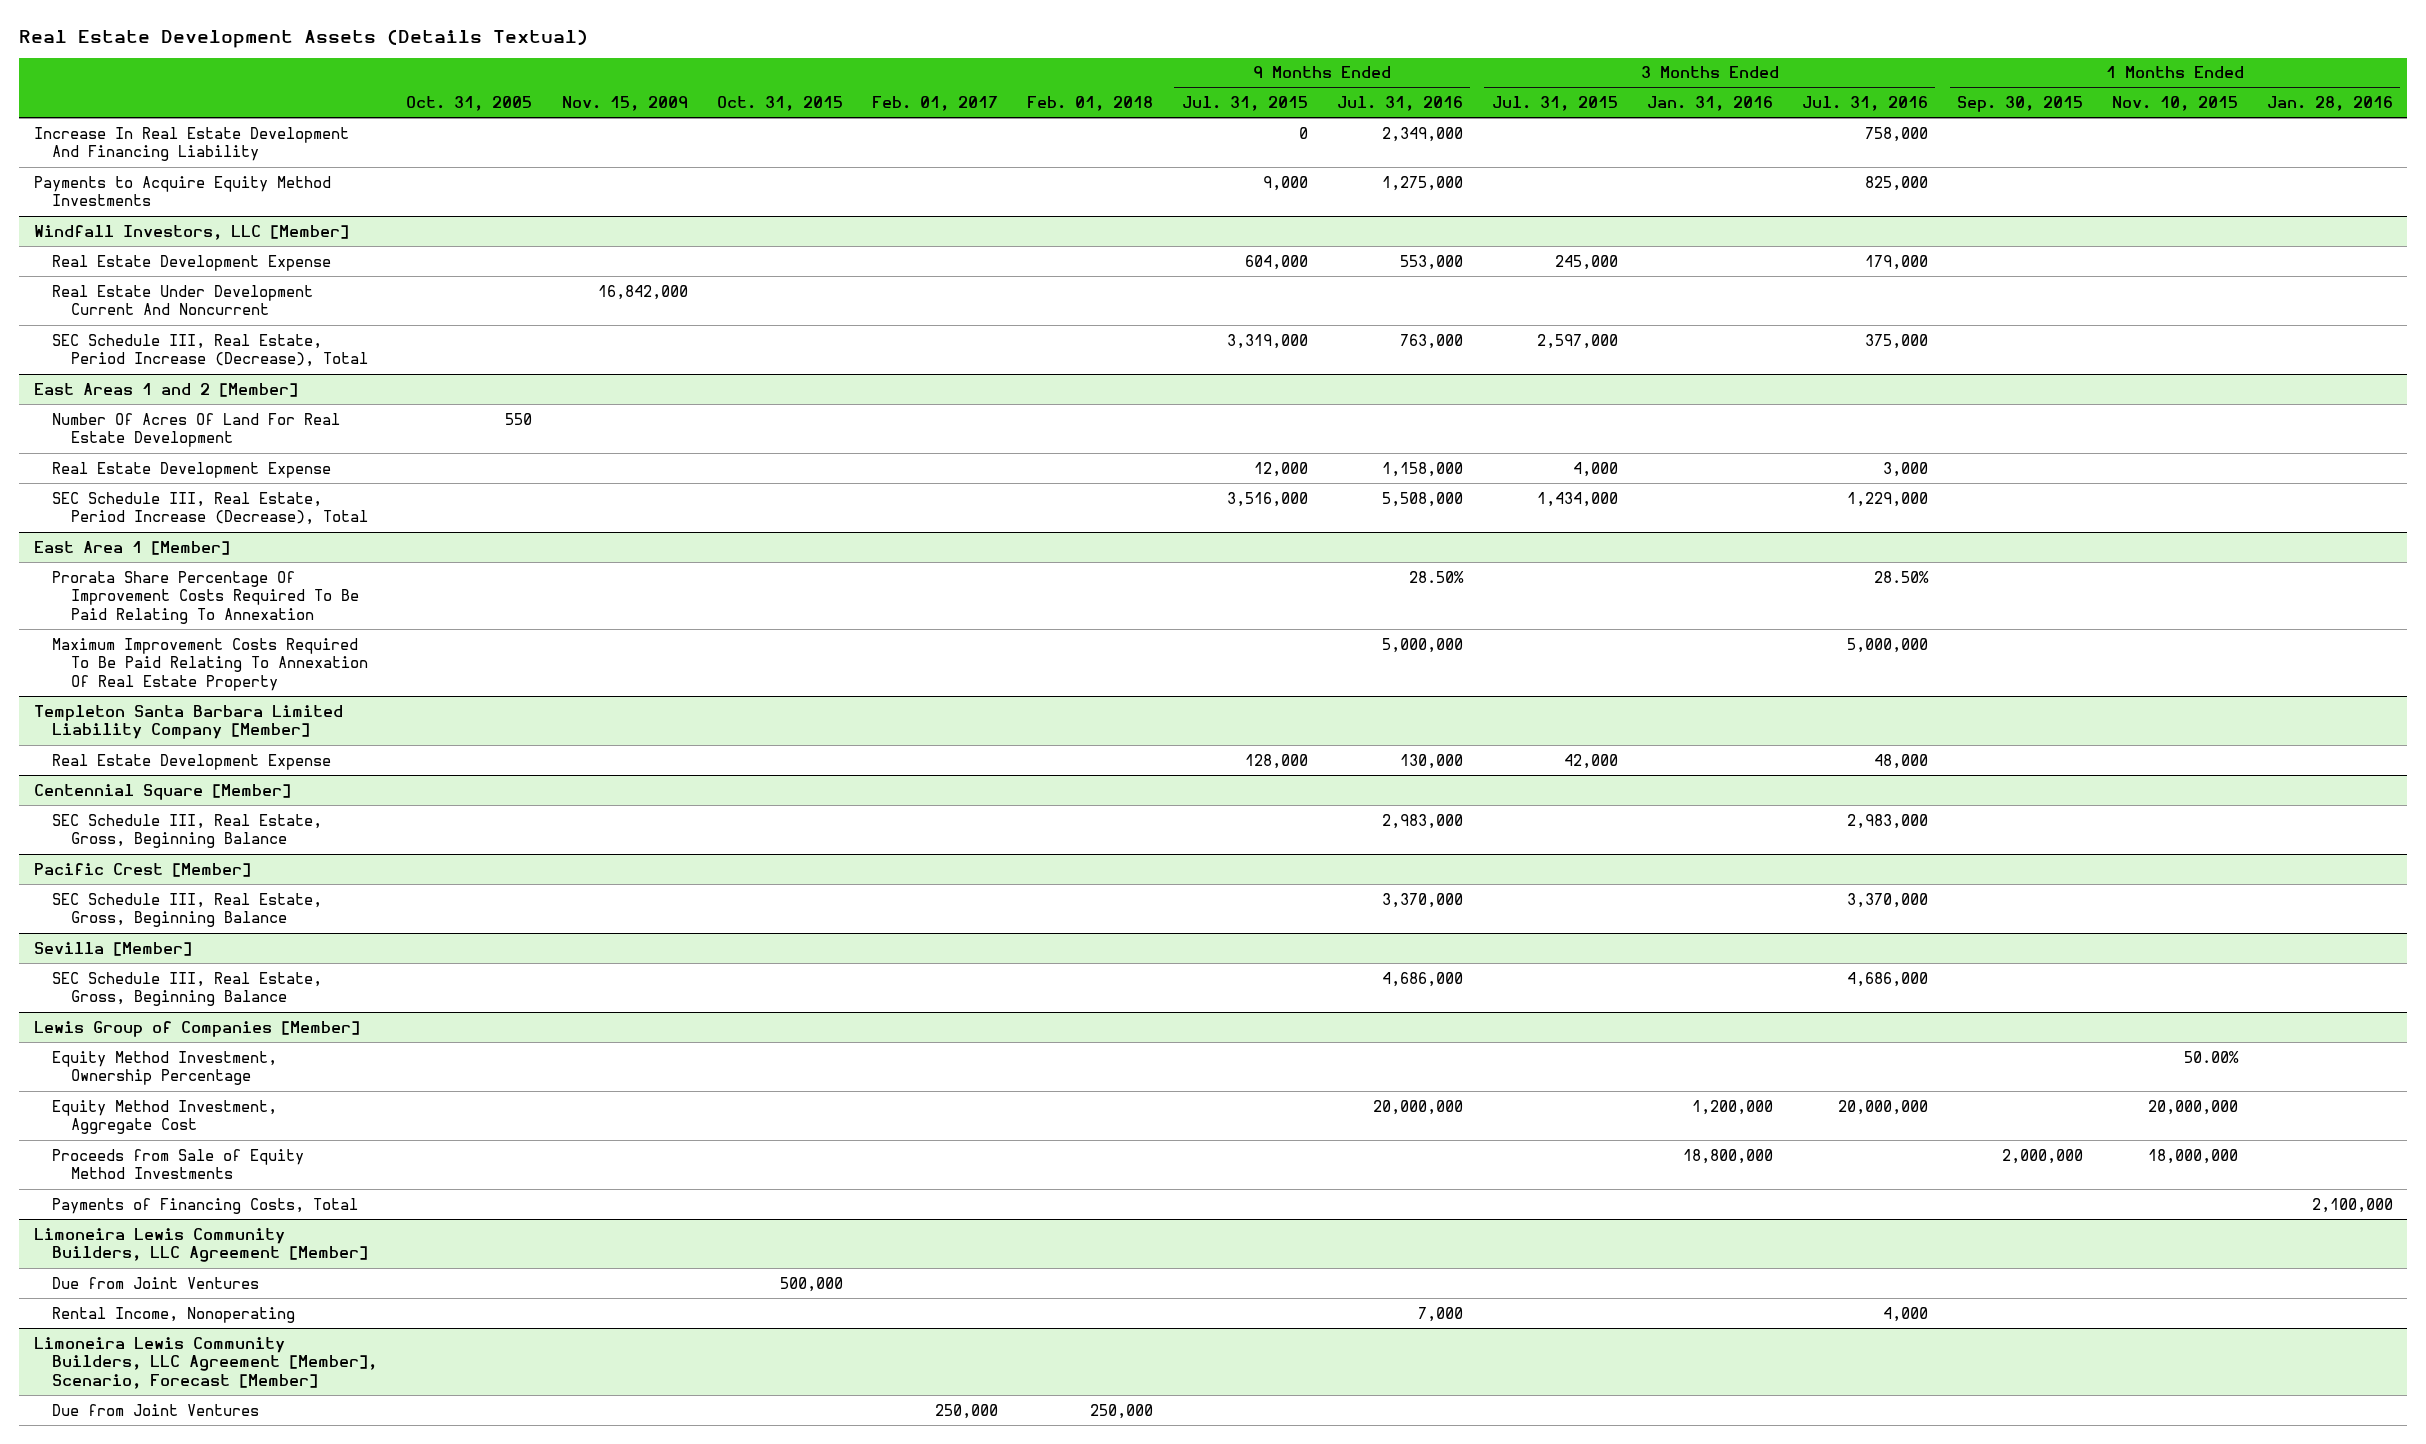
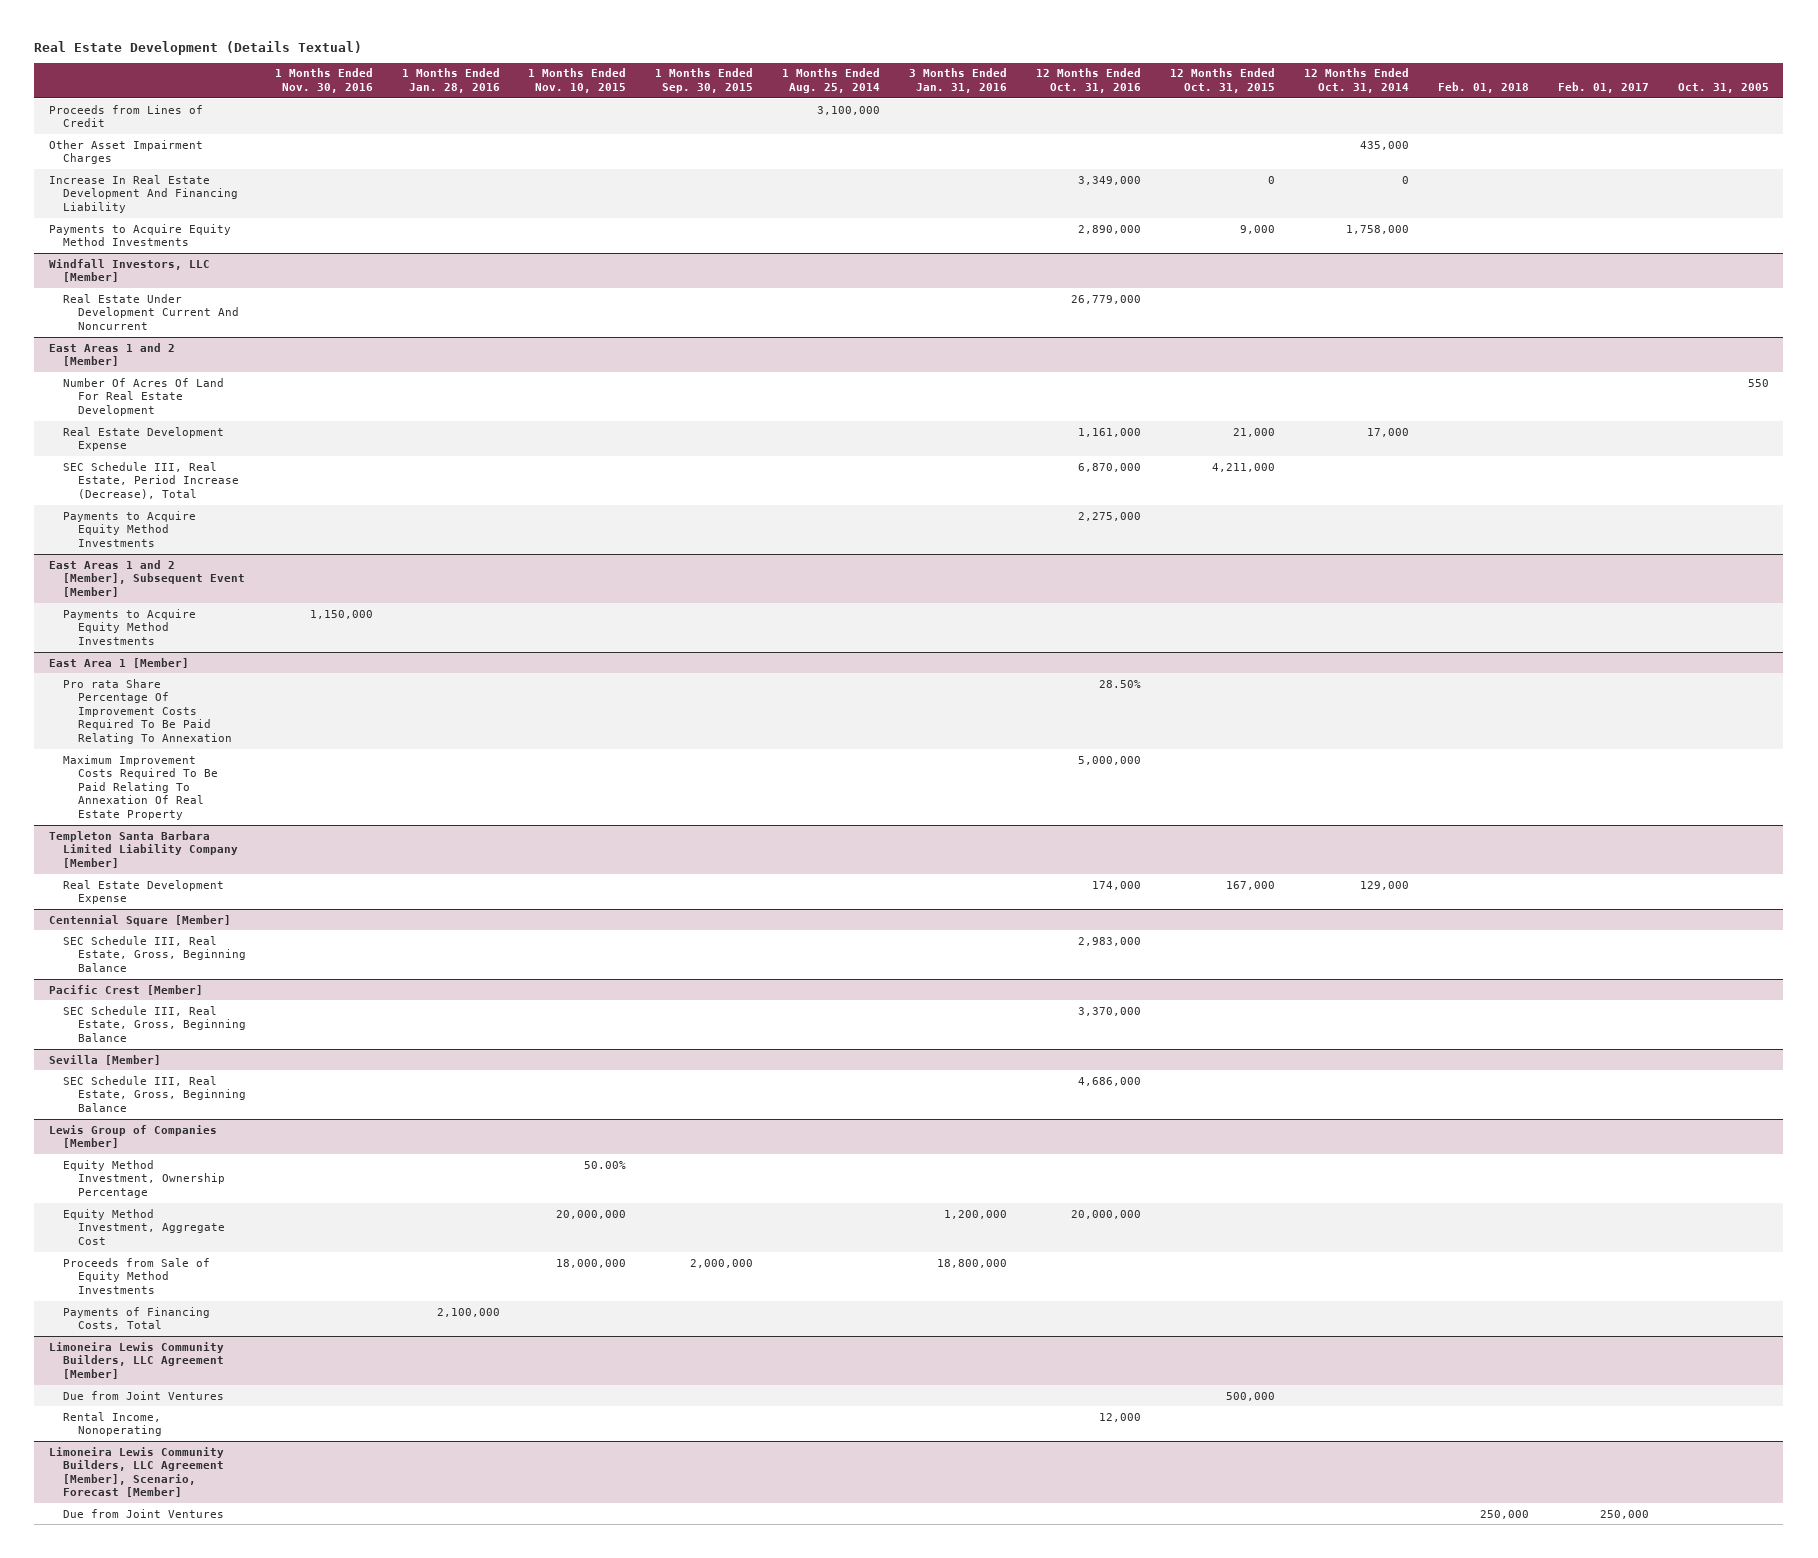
- Real Estate Development Assets (Details Textual)
+ Real Estate Development (Details Textual)
- | Oct. 31, 2005 | Nov. 15, 2009 | Oct. 31, 2015 | Feb. 01, 2017 | Feb. 01, 2018 | 9 Months Ended Jul. 31, 2015 | 9 Months Ended Jul. 31, 2016 | 3 Months Ended Jul. 31, 2015 | 3 Months Ended Jan. 31, 2016 | 3 Months Ended Jul. 31, 2016 | 1 Months Ended Sep. 30, 2015 | 1 Months Ended Nov. 10, 2015 | 1 Months Ended Jan. 28, 2016
+ | 1 Months Ended Nov. 30, 2016 | 1 Months Ended Jan. 28, 2016 | 1 Months Ended Nov. 10, 2015 | 1 Months Ended Sep. 30, 2015 | 1 Months Ended Aug. 25, 2014 | 3 Months Ended Jan. 31, 2016 | 12 Months Ended Oct. 31, 2016 | 12 Months Ended Oct. 31, 2015 | 12 Months Ended Oct. 31, 2014 | Feb. 01, 2018 | Feb. 01, 2017 | Oct. 31, 2005
+ Proceeds from Lines of Credit | | | | | 3,100,000 | | | | | | |
+ Other Asset Impairment Charges | | | | | | | | | 435,000 | | |
@ Windfall Investors, LLC [Member]
- Real Estate Development Expense | | | | | | 604,000 | 553,000 | 245,000 | | 179,000 | | |
- SEC Schedule III, Real Estate, Period Increase (Decrease), Total | | | | | | 3,319,000 | 763,000 | 2,597,000 | | 375,000 | | |
@ East Areas 1 and 2 [Member]
+ Payments to Acquire Equity Method Investments | | | | | | | 2,275,000 | | | | |
+ East Areas 1 and 2 [Member], Subsequent Event [Member]
+ Payments to Acquire Equity Method Investments | 1,150,000 | | | | | | | | | | |
@ East Area 1 [Member]
- Prorata Share Percentage Of Improvement Costs Required To Be Paid Relating To Annexation | | | | | | | 28.50% | | | 28.50% | | |
+ Pro rata Share Percentage Of Improvement Costs Required To Be Paid Relating To Annexation | | | | | | | 28.50% | | | | |

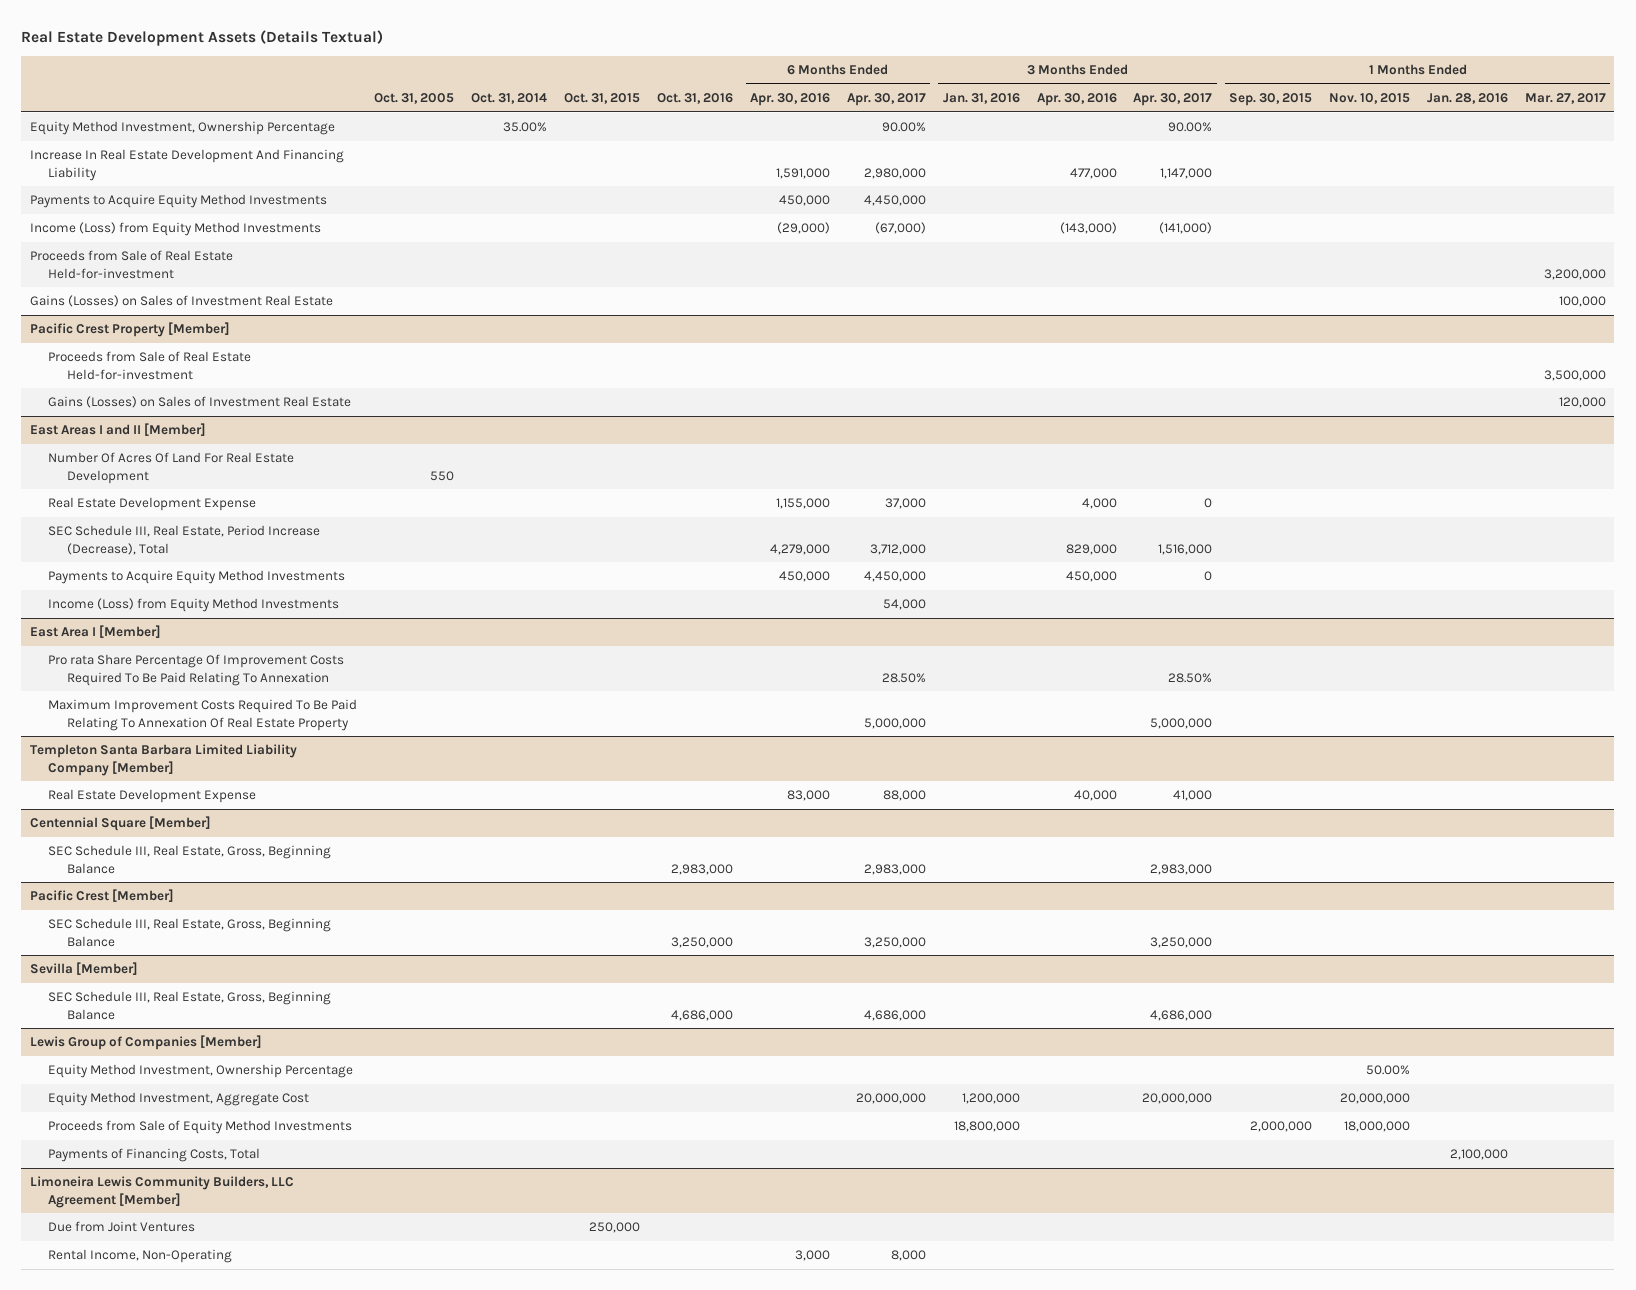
- Real Estate Development (Details Textual)
+ Real Estate Development Assets (Details Textual)
- | 1 Months Ended Nov. 30, 2016 | 1 Months Ended Jan. 28, 2016 | 1 Months Ended Nov. 10, 2015 | 1 Months Ended Sep. 30, 2015 | 1 Months Ended Aug. 25, 2014 | 3 Months Ended Jan. 31, 2016 | 12 Months Ended Oct. 31, 2016 | 12 Months Ended Oct. 31, 2015 | 12 Months Ended Oct. 31, 2014 | Feb. 01, 2018 | Feb. 01, 2017 | Oct. 31, 2005
+ | Oct. 31, 2005 | Oct. 31, 2014 | Oct. 31, 2015 | Oct. 31, 2016 | 6 Months Ended Apr. 30, 2016 | 6 Months Ended Apr. 30, 2017 | 3 Months Ended Jan. 31, 2016 | 3 Months Ended Apr. 30, 2016 | 3 Months Ended Apr. 30, 2017 | 1 Months Ended Sep. 30, 2015 | 1 Months Ended Nov. 10, 2015 | 1 Months Ended Jan. 28, 2016 | 1 Months Ended Mar. 27, 2017
- Proceeds from Lines of Credit | | | | | 3,100,000 | | | | | | |
- Other Asset Impairment Charges | | | | | | | | | 435,000 | | |
+ Equity Method Investment, Ownership Percentage | | 35.00% | | | | 90.00% | | | 90.00% | | | |
- Windfall Investors, LLC [Member]
- Real Estate Under Development Current And Noncurrent | | | | | | | 26,779,000 | | | | |
- East Areas 1 and 2 [Member]
+ Income (Loss) from Equity Method Investments | | | | | (29,000) | (67,000) | | (143,000) | (141,000) | | | |
+ Proceeds from Sale of Real Estate Held-for-investment | | | | | | | | | | | | | 3,200,000
+ Gains (Losses) on Sales of Investment Real Estate | | | | | | | | | | | | | 100,000
+ Pacific Crest Property [Member]
+ Proceeds from Sale of Real Estate Held-for-investment | | | | | | | | | | | | | 3,500,000
+ Gains (Losses) on Sales of Investment Real Estate | | | | | | | | | | | | | 120,000
+ East Areas I and II [Member]
- East Areas 1 and 2 [Member], Subsequent Event [Member]
- Payments to Acquire Equity Method Investments | 1,150,000 | | | | | | | | | | |
- East Area 1 [Member]
+ Income (Loss) from Equity Method Investments | | | | | | 54,000 | | | | | | |
+ East Area I [Member]
@ Limoneira Lewis Community Builders, LLC Agreement [Member]
- Rental Income, Nonoperating | | | | | | | 12,000 | | | | |
- Limoneira Lewis Community Builders, LLC Agreement [Member], Scenario, Forecast [Member]
- Due from Joint Ventures | | | | | | | | | | 250,000 | 250,000 |
@ Limoneira Lewis Community Builders, LLC Agreement [Member]
+ Rental Income, Non-Operating | | | | | 3,000 | 8,000 | | | | | | |

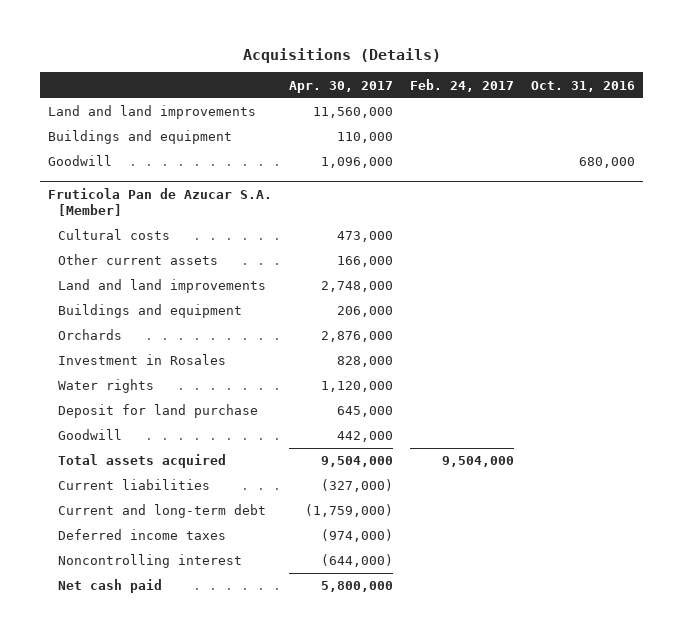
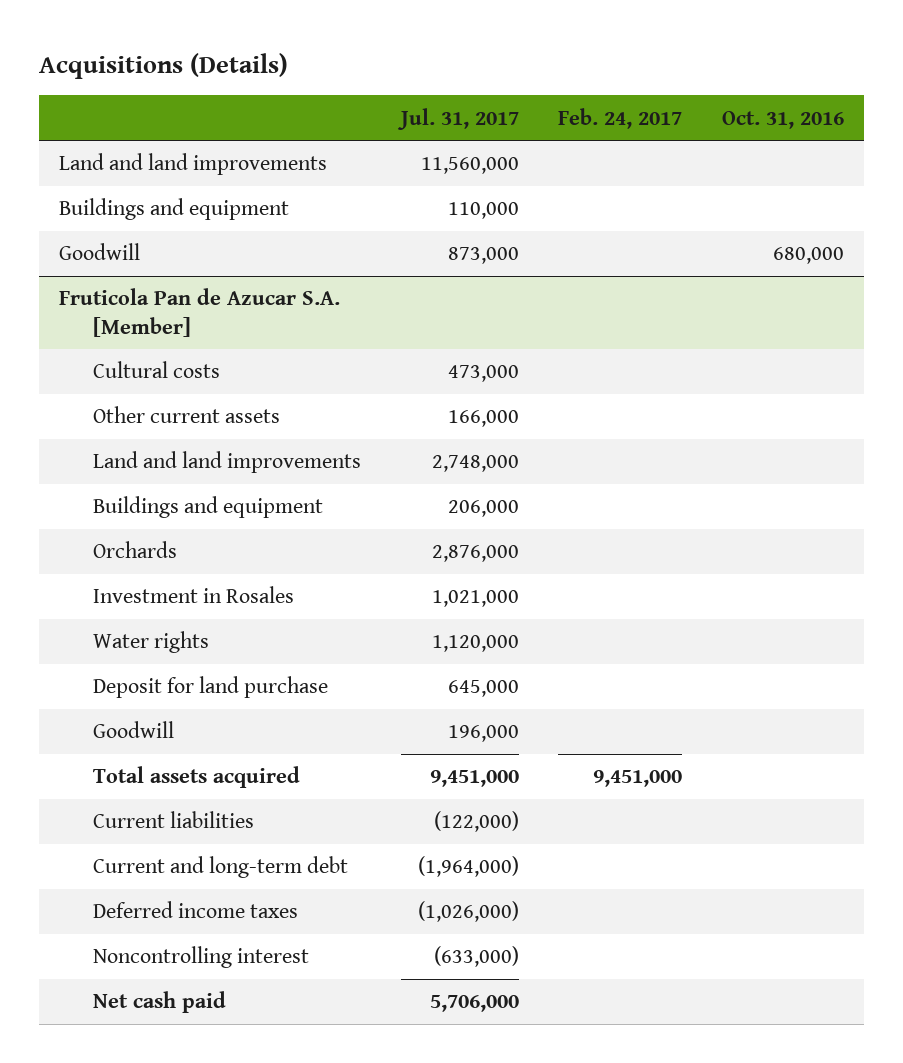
- | Apr. 30, 2017 | Feb. 24, 2017 | Oct. 31, 2016
+ | Jul. 31, 2017 | Feb. 24, 2017 | Oct. 31, 2016
@ Fruticola Pan de Azucar S.A. [Member]
- Total assets acquired | 9,504,000 | 9,504,000 |
+ Total assets acquired | 9,451,000 | 9,451,000 |

